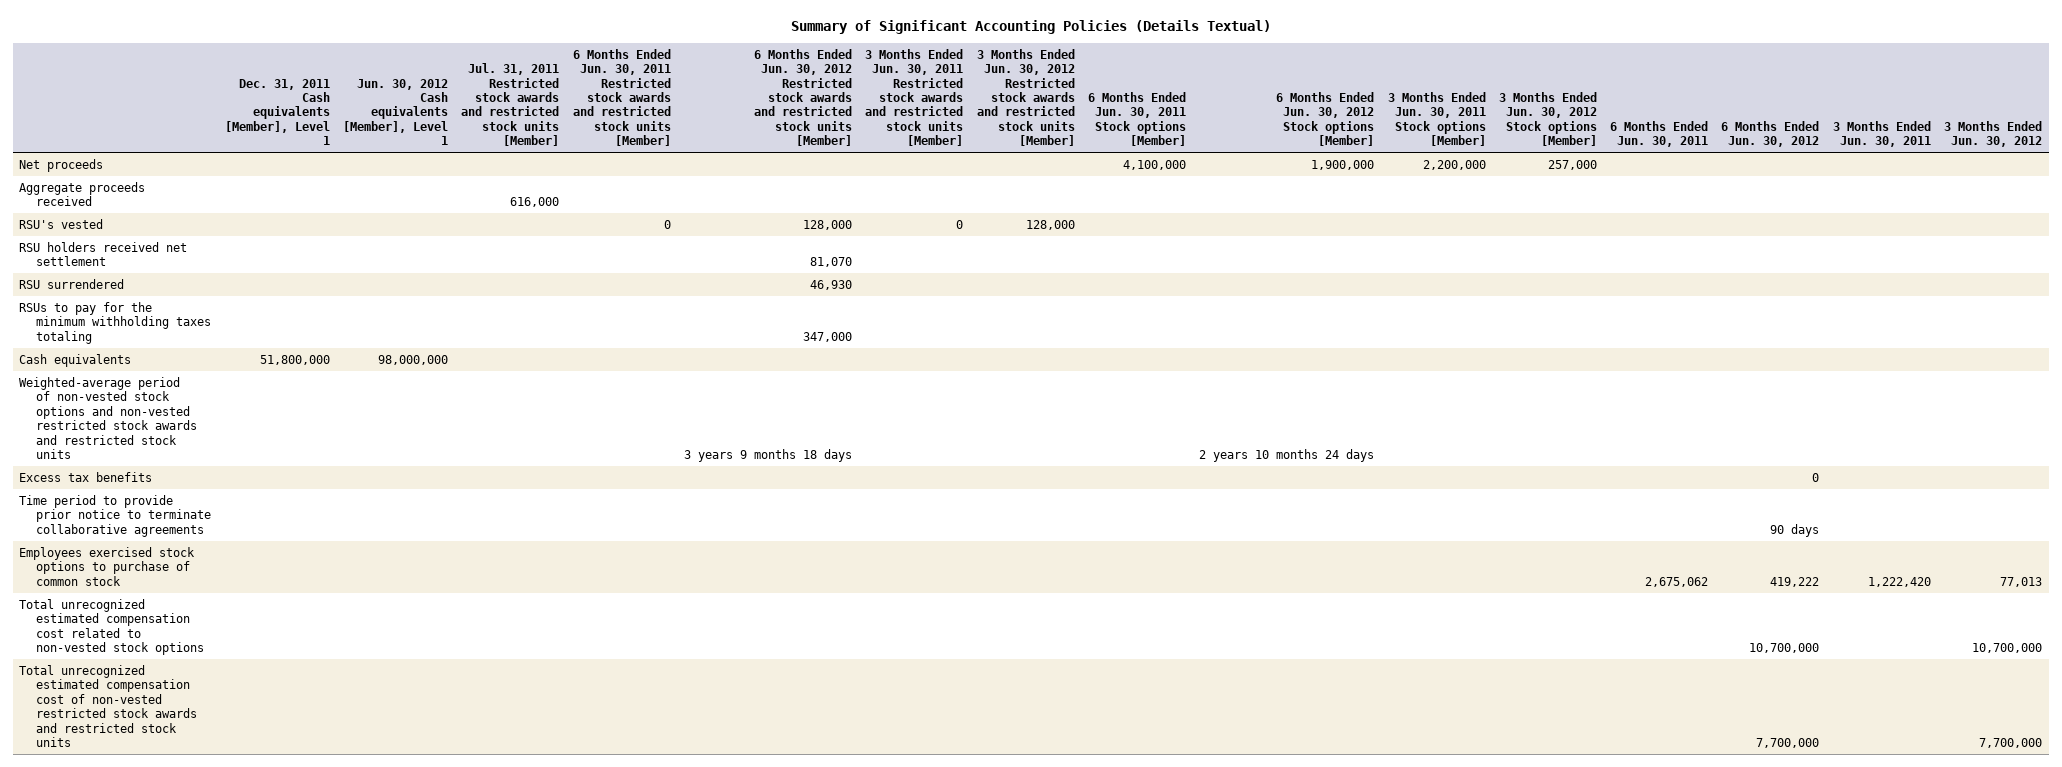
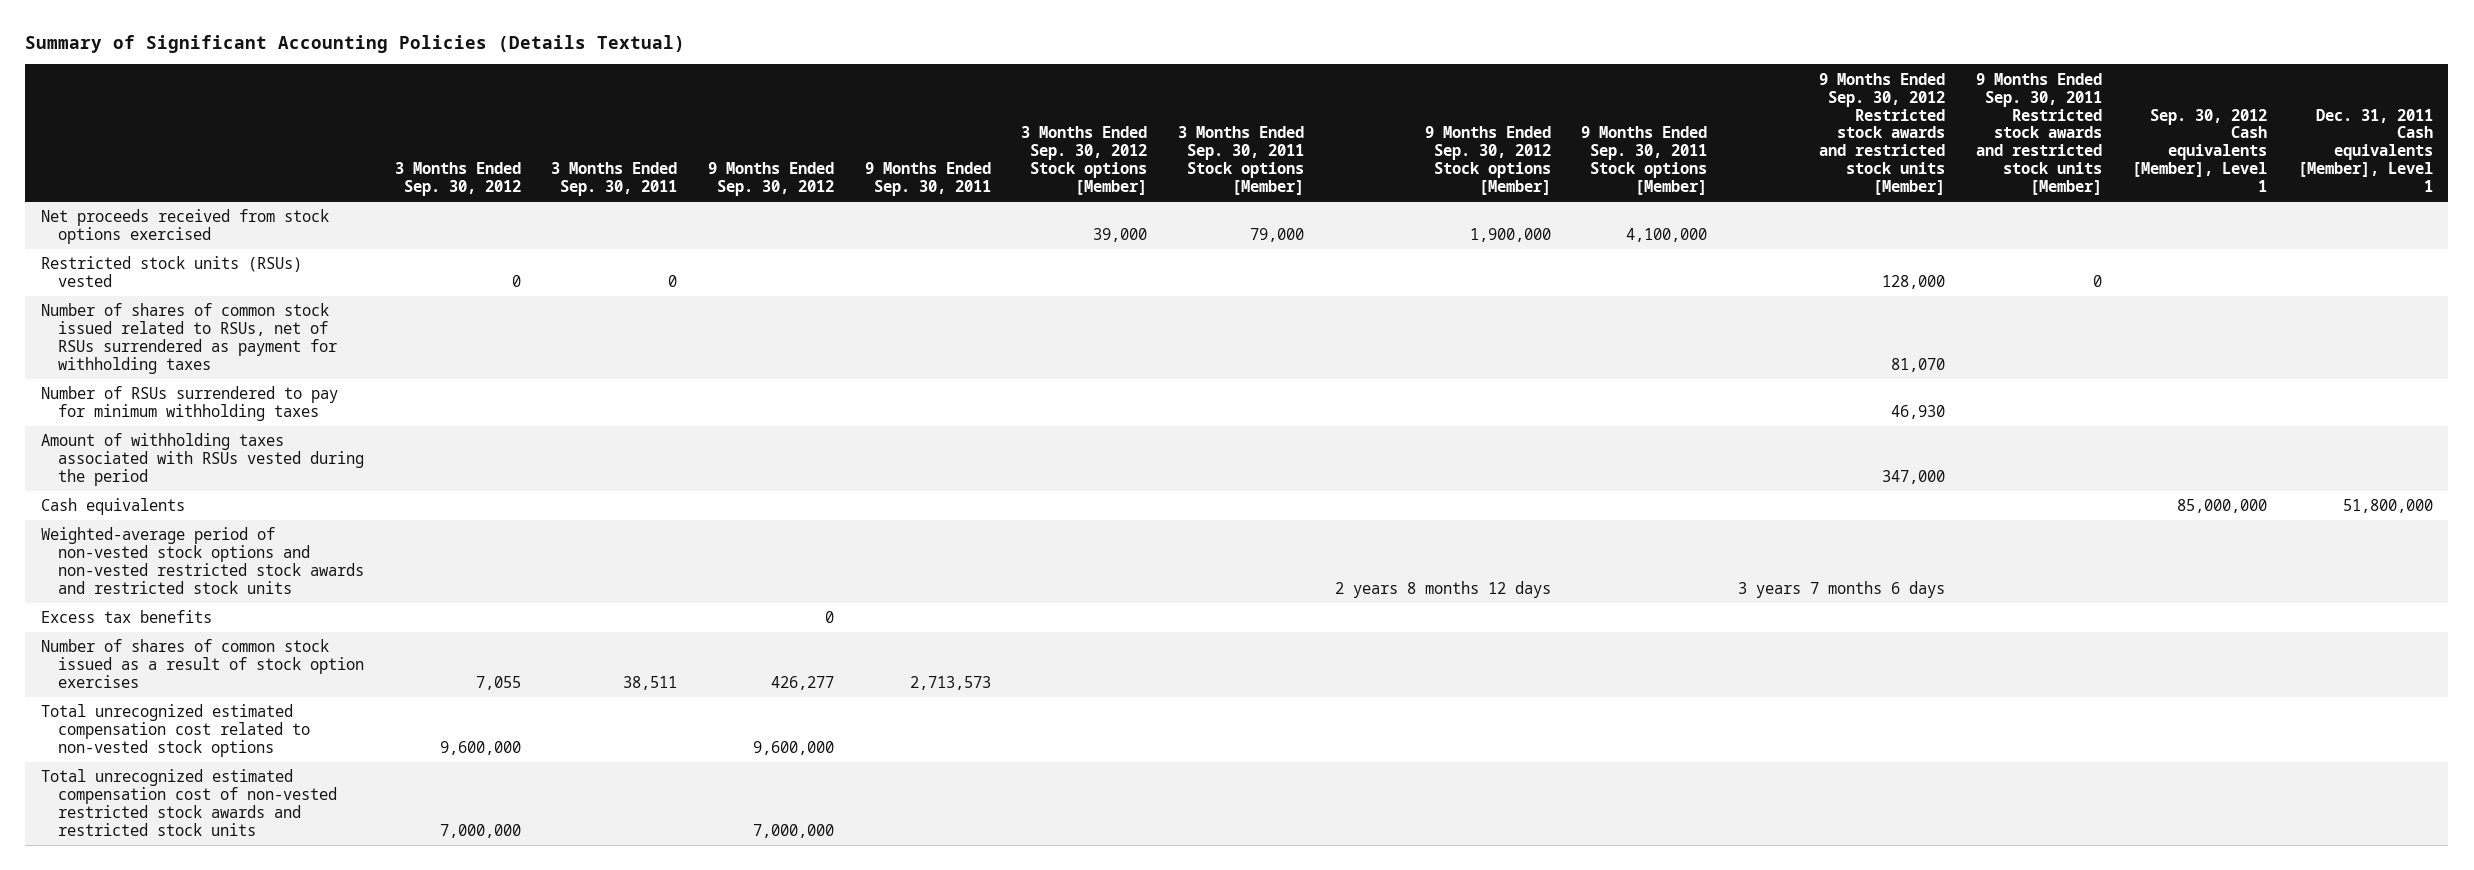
- | Dec. 31, 2011 Cash equivalents [Member], Level 1 | Jun. 30, 2012 Cash equivalents [Member], Level 1 | Jul. 31, 2011 Restricted stock awards and restricted stock units [Member] | 6 Months Ended Jun. 30, 2011 Restricted stock awards and restricted stock units [Member] | 6 Months Ended Jun. 30, 2012 Restricted stock awards and restricted stock units [Member] | 3 Months Ended Jun. 30, 2011 Restricted stock awards and restricted stock units [Member] | 3 Months Ended Jun. 30, 2012 Restricted stock awards and restricted stock units [Member] | 6 Months Ended Jun. 30, 2011 Stock options [Member] | 6 Months Ended Jun. 30, 2012 Stock options [Member] | 3 Months Ended Jun. 30, 2011 Stock options [Member] | 3 Months Ended Jun. 30, 2012 Stock options [Member] | 6 Months Ended Jun. 30, 2011 | 6 Months Ended Jun. 30, 2012 | 3 Months Ended Jun. 30, 2011 | 3 Months Ended Jun. 30, 2012
+ | 3 Months Ended Sep. 30, 2012 | 3 Months Ended Sep. 30, 2011 | 9 Months Ended Sep. 30, 2012 | 9 Months Ended Sep. 30, 2011 | 3 Months Ended Sep. 30, 2012 Stock options [Member] | 3 Months Ended Sep. 30, 2011 Stock options [Member] | 9 Months Ended Sep. 30, 2012 Stock options [Member] | 9 Months Ended Sep. 30, 2011 Stock options [Member] | 9 Months Ended Sep. 30, 2012 Restricted stock awards and restricted stock units [Member] | 9 Months Ended Sep. 30, 2011 Restricted stock awards and restricted stock units [Member] | Sep. 30, 2012 Cash equivalents [Member], Level 1 | Dec. 31, 2011 Cash equivalents [Member], Level 1
- Net proceeds | | | | | | | | 4,100,000 | 1,900,000 | 2,200,000 | 257,000 | | | |
- Aggregate proceeds received | | | 616,000 | | | | | | | | | | | |
- RSU's vested | | | | 0 | 128,000 | 0 | 128,000 | | | | | | | |
- RSU holders received net settlement | | | | | 81,070 | | | | | | | | | |
- RSU surrendered | | | | | 46,930 | | | | | | | | | |
- RSUs to pay for the minimum withholding taxes totaling | | | | | 347,000 | | | | | | | | | |
+ Net proceeds received from stock options exercised | | | | | 39,000 | 79,000 | 1,900,000 | 4,100,000 | | | |
+ Restricted stock units (RSUs) vested | 0 | 0 | | | | | | | 128,000 | 0 | |
+ Number of shares of common stock issued related to RSUs, net of RSUs surrendered as payment for withholding taxes | | | | | | | | | 81,070 | | |
+ Number of RSUs surrendered to pay for minimum withholding taxes | | | | | | | | | 46,930 | | |
+ Amount of withholding taxes associated with RSUs vested during the period | | | | | | | | | 347,000 | | |
- Time period to provide prior notice to terminate collaborative agreements | | | | | | | | | | | | | 90 days | |
- Employees exercised stock options to purchase of common stock | | | | | | | | | | | | 2,675,062 | 419,222 | 1,222,420 | 77,013
+ Number of shares of common stock issued as a result of stock option exercises | 7,055 | 38,511 | 426,277 | 2,713,573 | | | | | | | |

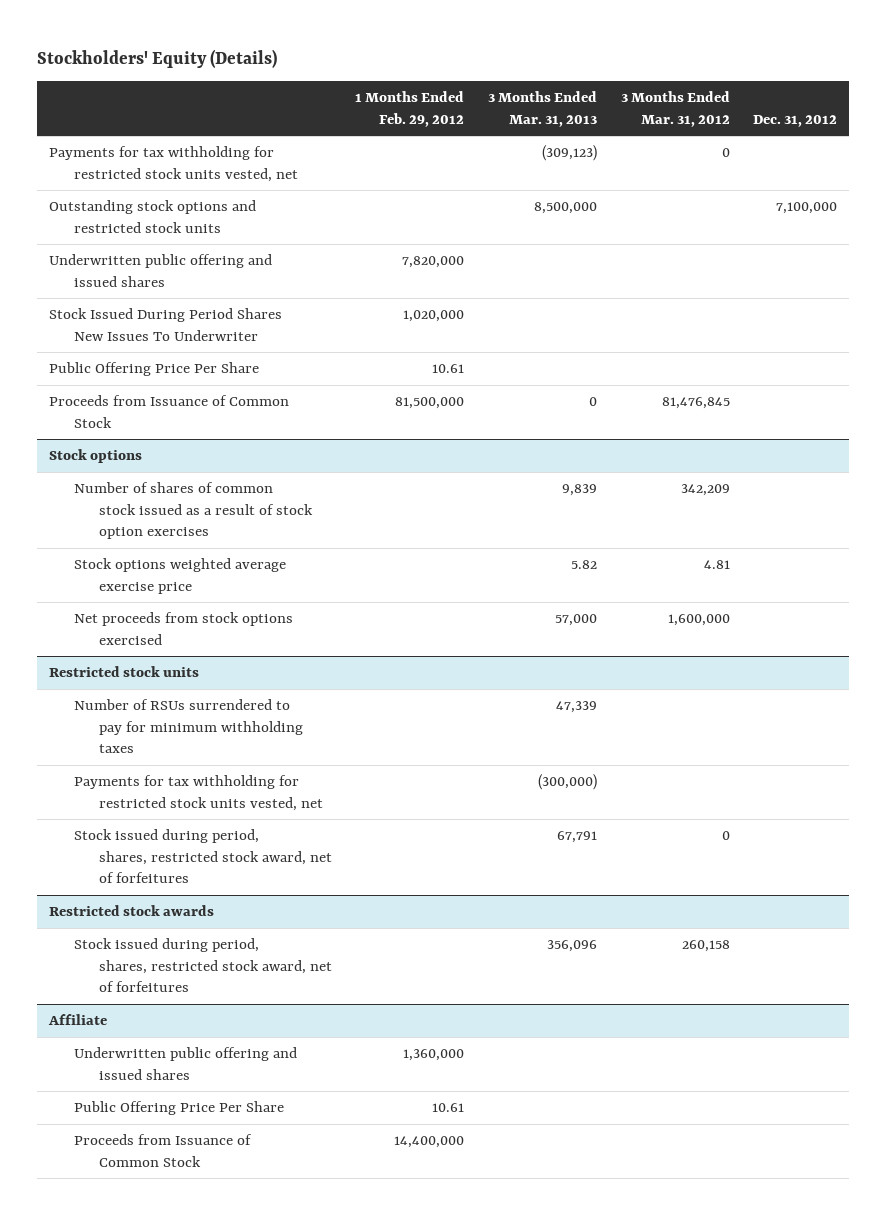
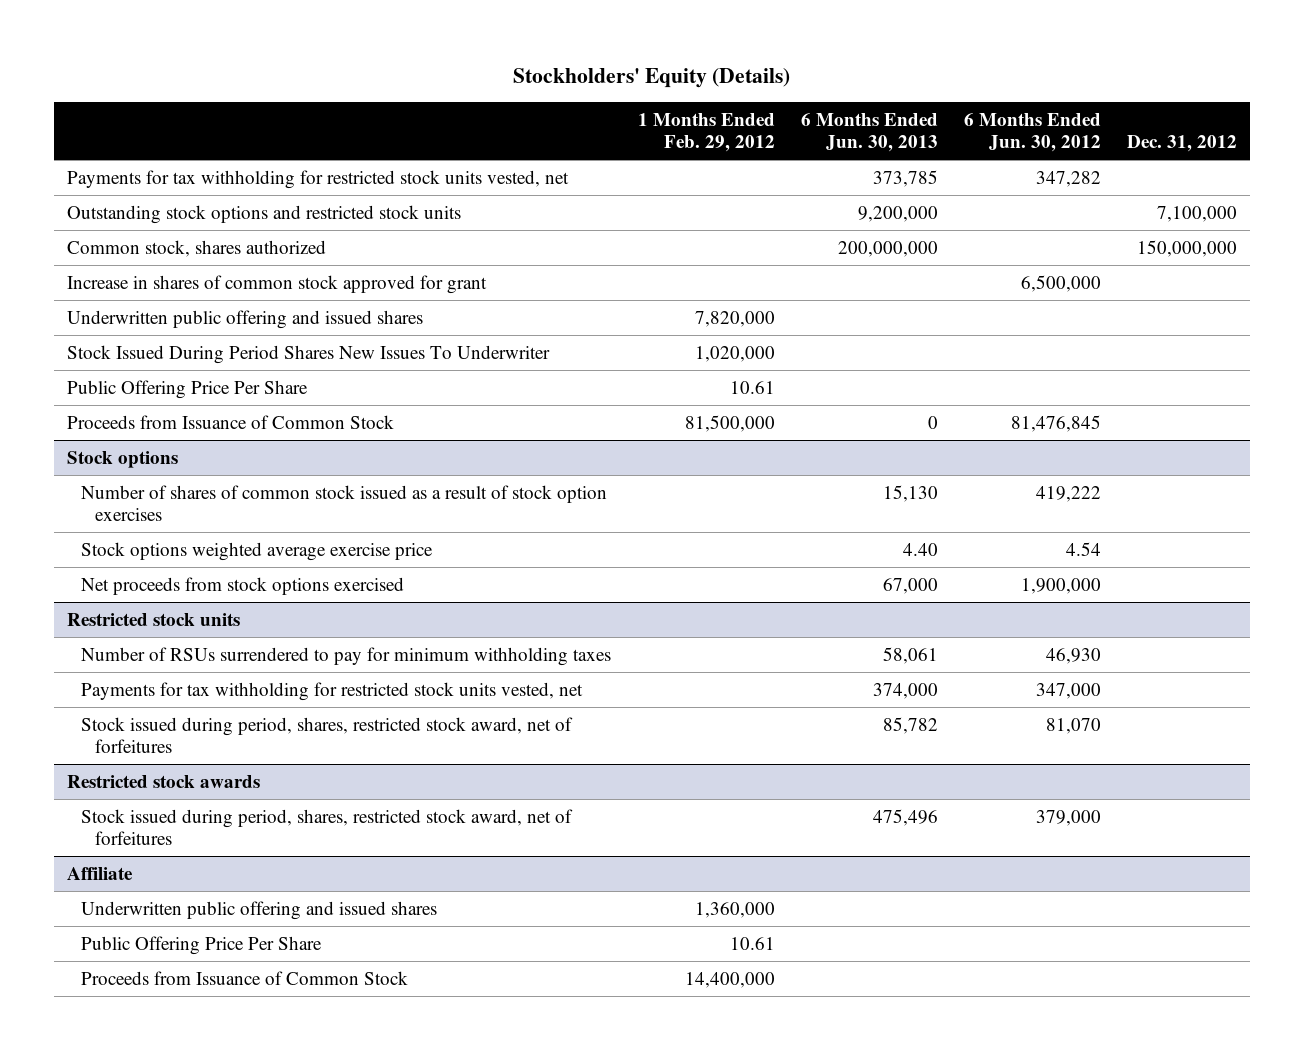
- | 1 Months Ended Feb. 29, 2012 | 3 Months Ended Mar. 31, 2013 | 3 Months Ended Mar. 31, 2012 | Dec. 31, 2012
+ | 1 Months Ended Feb. 29, 2012 | 6 Months Ended Jun. 30, 2013 | 6 Months Ended Jun. 30, 2012 | Dec. 31, 2012
+ Common stock, shares authorized | | 200,000,000 | | 150,000,000
+ Increase in shares of common stock approved for grant | | | 6,500,000 |

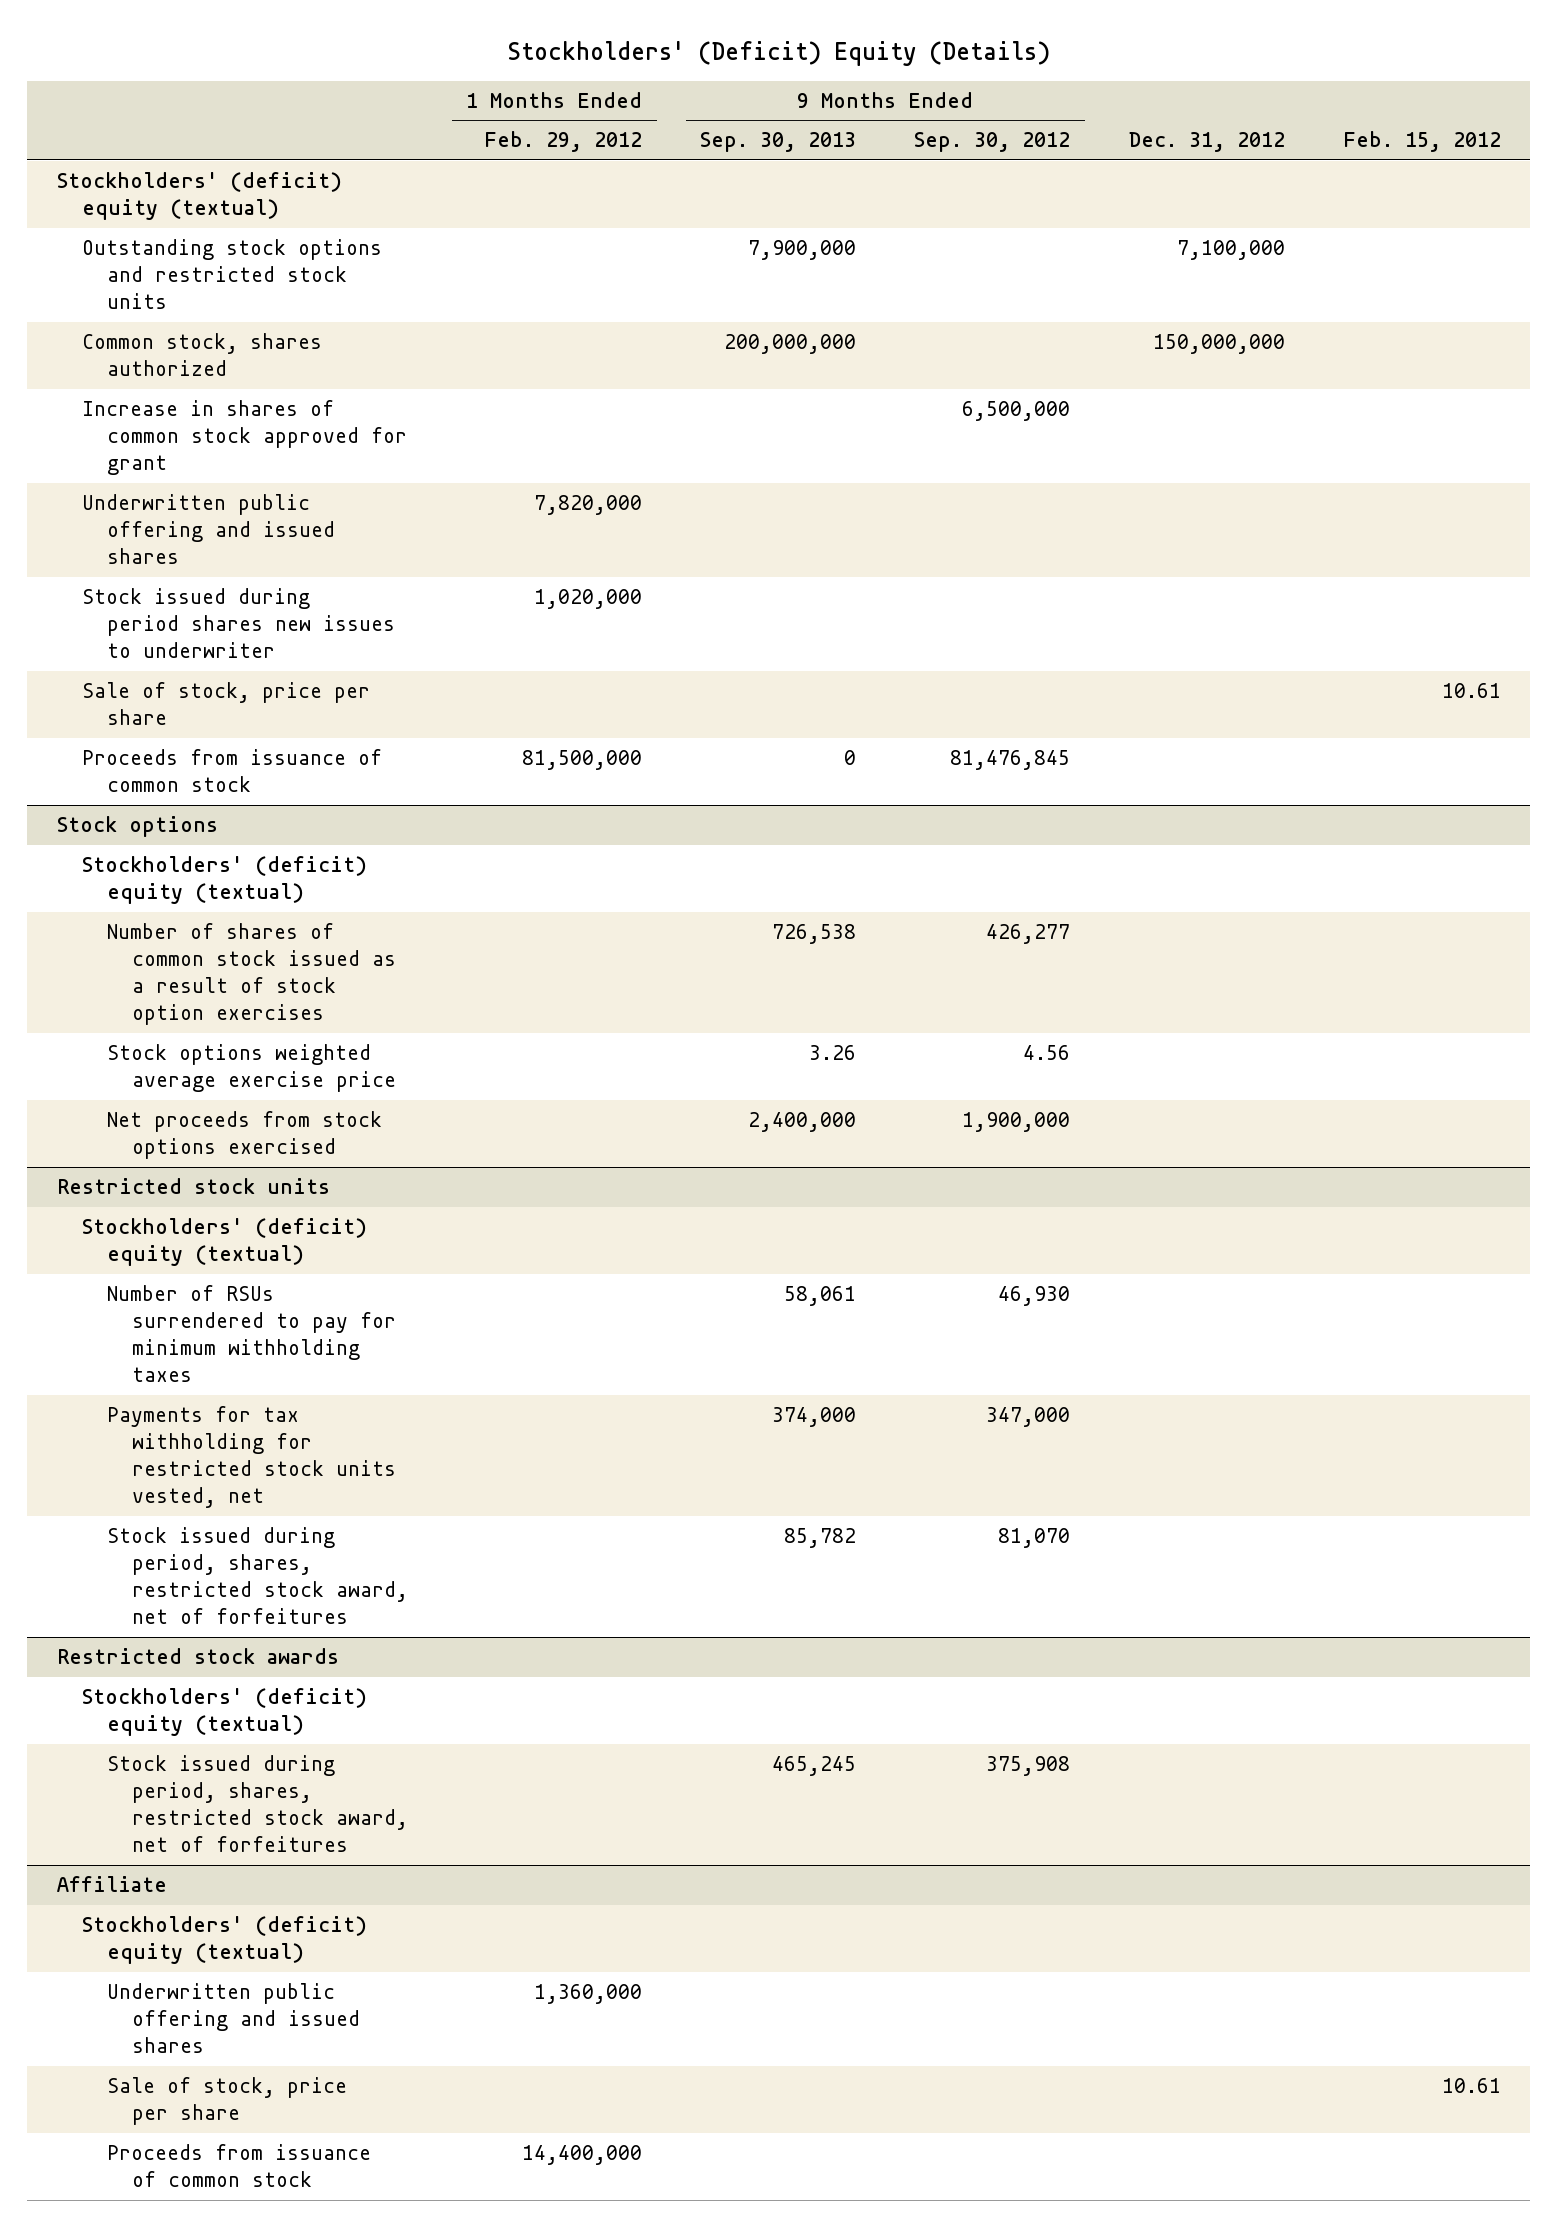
- Stockholders' Equity (Details)
+ Stockholders' (Deficit) Equity (Details)
- | 1 Months Ended Feb. 29, 2012 | 6 Months Ended Jun. 30, 2013 | 6 Months Ended Jun. 30, 2012 | Dec. 31, 2012
+ | 1 Months Ended Feb. 29, 2012 | 9 Months Ended Sep. 30, 2013 | 9 Months Ended Sep. 30, 2012 | Dec. 31, 2012 | Feb. 15, 2012
- Payments for tax withholding for restricted stock units vested, net | | 373,785 | 347,282 |
+ Stockholders' (deficit) equity (textual)
- Stock Issued During Period Shares New Issues To Underwriter | 1,020,000 | | |
- Public Offering Price Per Share | 10.61 | | |
- Proceeds from Issuance of Common Stock | 81,500,000 | 0 | 81,476,845 |
+ Stock issued during period shares new issues to underwriter | 1,020,000 | | | |
+ Sale of stock, price per share | | | | | 10.61
+ Proceeds from issuance of common stock | 81,500,000 | 0 | 81,476,845 | |
@ Stock options
+ Stockholders' (deficit) equity (textual)
@ Restricted stock units
+ Stockholders' (deficit) equity (textual)
@ Restricted stock awards
+ Stockholders' (deficit) equity (textual)
@ Affiliate
+ Stockholders' (deficit) equity (textual)
- Public Offering Price Per Share | 10.61 | | |
- Proceeds from Issuance of Common Stock | 14,400,000 | | |
+ Sale of stock, price per share | | | | | 10.61
+ Proceeds from issuance of common stock | 14,400,000 | | | |

